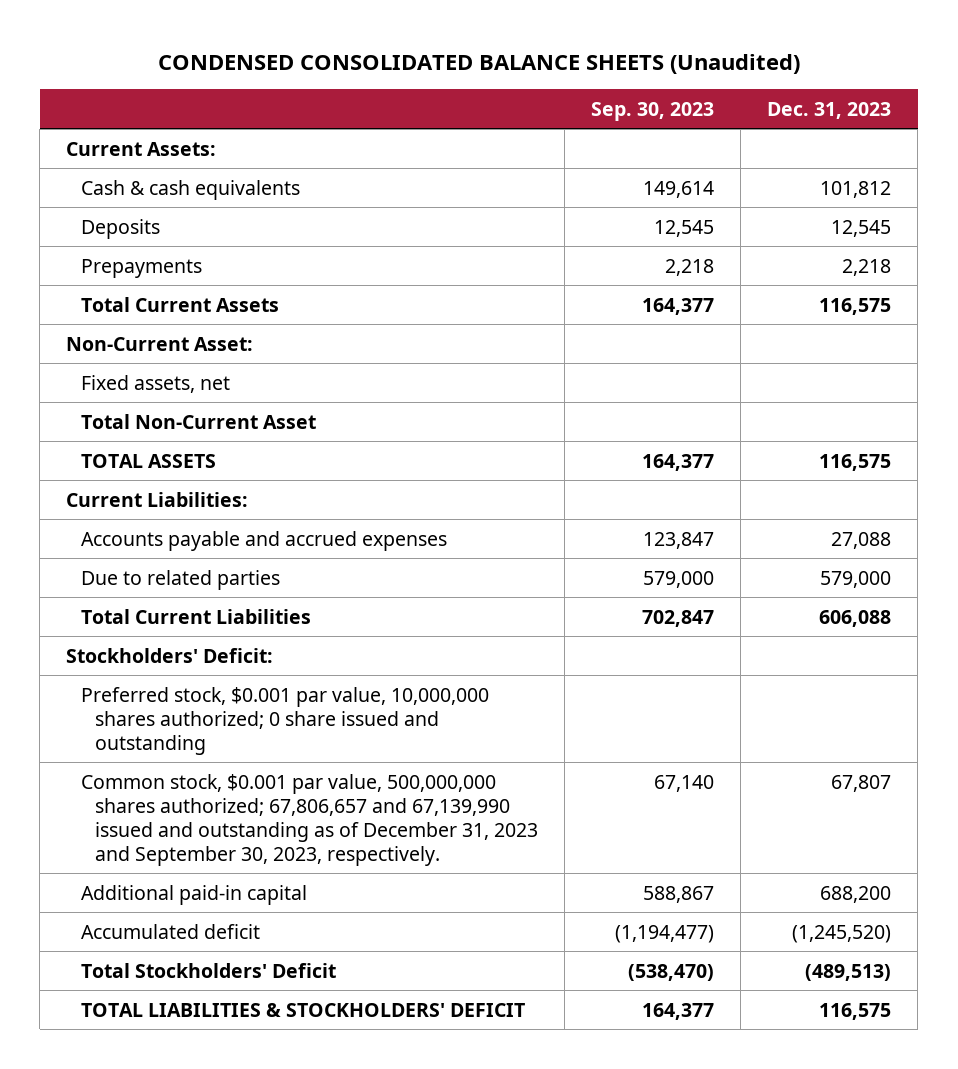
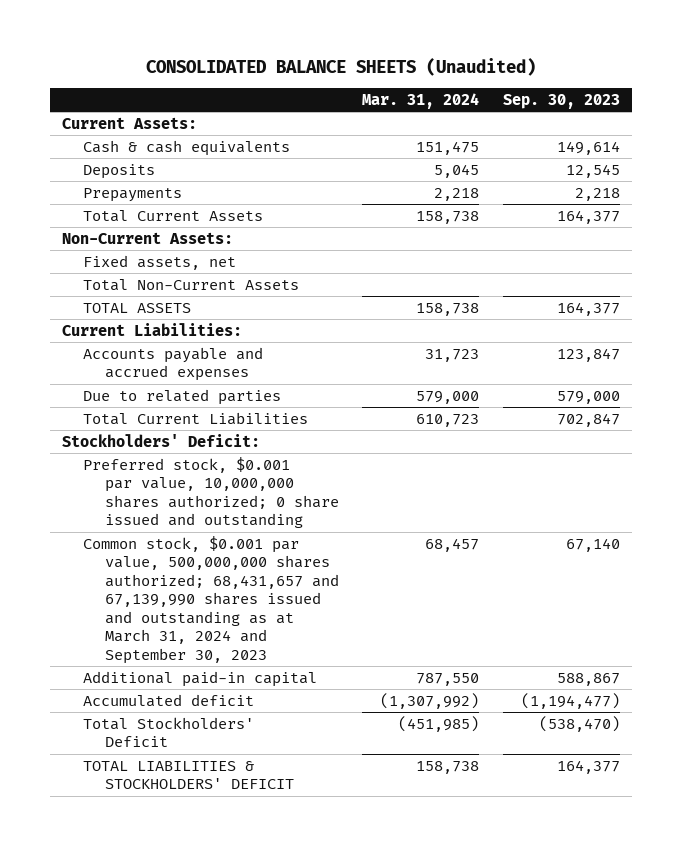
- CONDENSED CONSOLIDATED BALANCE SHEETS (Unaudited)
+ CONSOLIDATED BALANCE SHEETS (Unaudited)
- | Sep. 30, 2023 | Dec. 31, 2023
+ | Mar. 31, 2024 | Sep. 30, 2023
- Non-Current Asset:
+ Non-Current Assets:
- Total Non-Current Asset
+ Total Non-Current Assets
- Common stock, $0.001 par value, 500,000,000 shares authorized; 67,806,657 and 67,139,990 issued and outstanding as of December 31, 2023 and September 30, 2023, respectively. | 67,140 | 67,807
+ Common stock, $0.001 par value, 500,000,000 shares authorized; 68,431,657 and 67,139,990 shares issued and outstanding as at March 31, 2024 and September 30, 2023 | 68,457 | 67,140

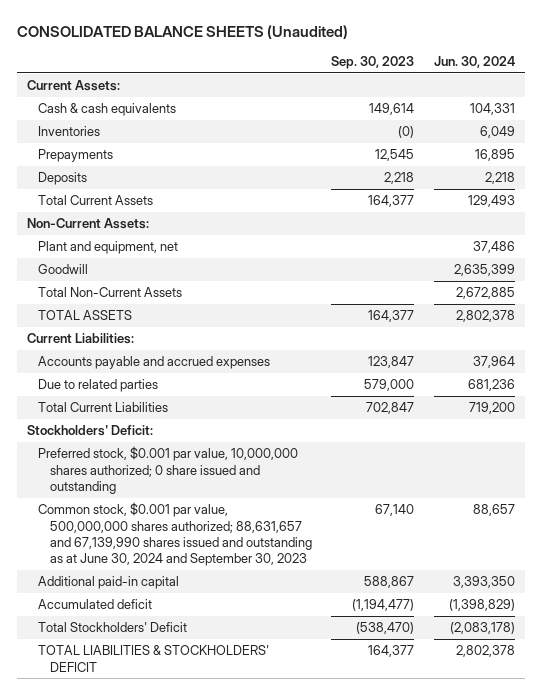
- | Mar. 31, 2024 | Sep. 30, 2023
+ | Sep. 30, 2023 | Jun. 30, 2024
- Deposits | 5,045 | 12,545
- Prepayments | 2,218 | 2,218
+ Inventories | (0) | 6,049
+ Prepayments | 12,545 | 16,895
+ Deposits | 2,218 | 2,218
- Fixed assets, net
+ Plant and equipment, net | | 37,486
+ Goodwill | | 2,635,399
- Common stock, $0.001 par value, 500,000,000 shares authorized; 68,431,657 and 67,139,990 shares issued and outstanding as at March 31, 2024 and September 30, 2023 | 68,457 | 67,140
+ Common stock, $0.001 par value, 500,000,000 shares authorized; 88,631,657 and 67,139,990 shares issued and outstanding as at June 30, 2024 and September 30, 2023 | 67,140 | 88,657

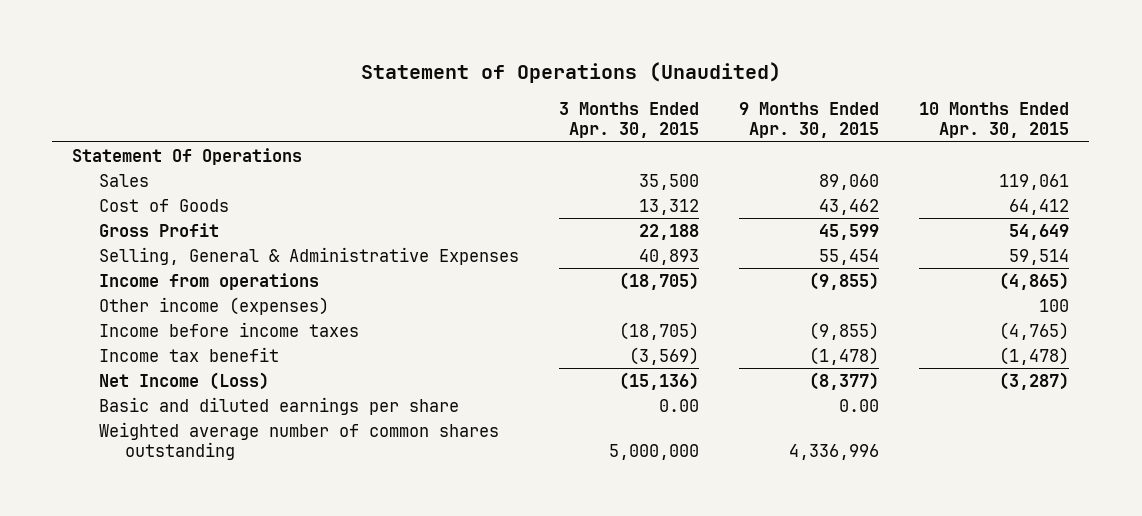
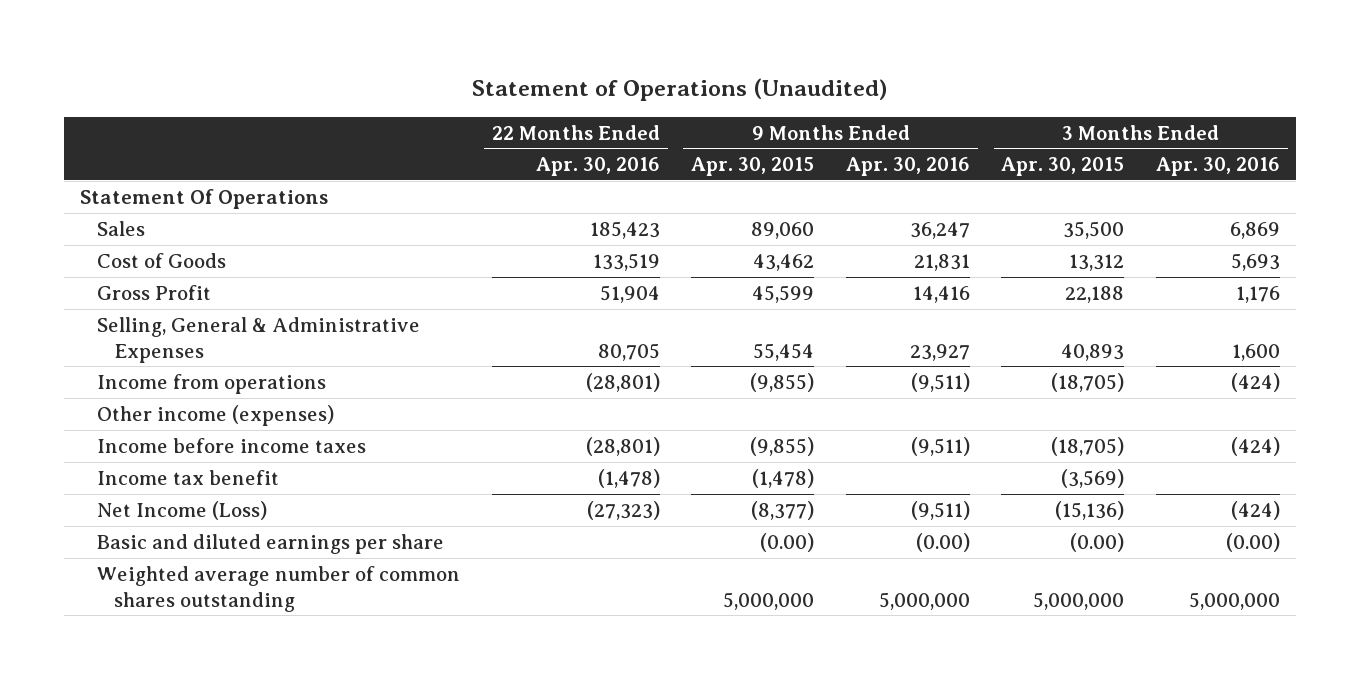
- | 3 Months Ended Apr. 30, 2015 | 9 Months Ended Apr. 30, 2015 | 10 Months Ended Apr. 30, 2015
+ | 22 Months Ended Apr. 30, 2016 | 9 Months Ended Apr. 30, 2015 | 9 Months Ended Apr. 30, 2016 | 3 Months Ended Apr. 30, 2015 | 3 Months Ended Apr. 30, 2016
- Basic and diluted earnings per share | 0.00 | 0.00 |
- Weighted average number of common shares outstanding | 5,000,000 | 4,336,996 |
+ Basic and diluted earnings per share | | (0.00) | (0.00) | (0.00) | (0.00)
+ Weighted average number of common shares outstanding | | 5,000,000 | 5,000,000 | 5,000,000 | 5,000,000

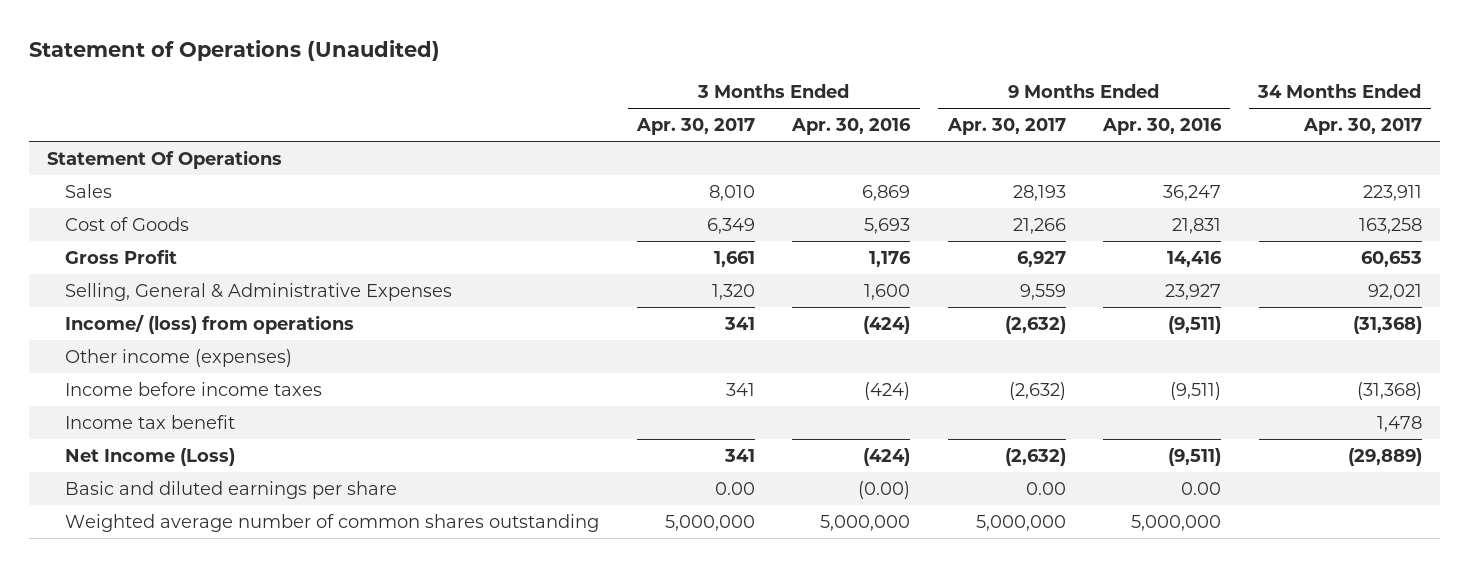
- | 22 Months Ended Apr. 30, 2016 | 9 Months Ended Apr. 30, 2015 | 9 Months Ended Apr. 30, 2016 | 3 Months Ended Apr. 30, 2015 | 3 Months Ended Apr. 30, 2016
+ | 3 Months Ended Apr. 30, 2017 | 3 Months Ended Apr. 30, 2016 | 9 Months Ended Apr. 30, 2017 | 9 Months Ended Apr. 30, 2016 | 34 Months Ended Apr. 30, 2017
- Income from operations | (28,801) | (9,855) | (9,511) | (18,705) | (424)
+ Income/ (loss) from operations | 341 | (424) | (2,632) | (9,511) | (31,368)
- Basic and diluted earnings per share | | (0.00) | (0.00) | (0.00) | (0.00)
+ Basic and diluted earnings per share | 0.00 | (0.00) | 0.00 | 0.00 |

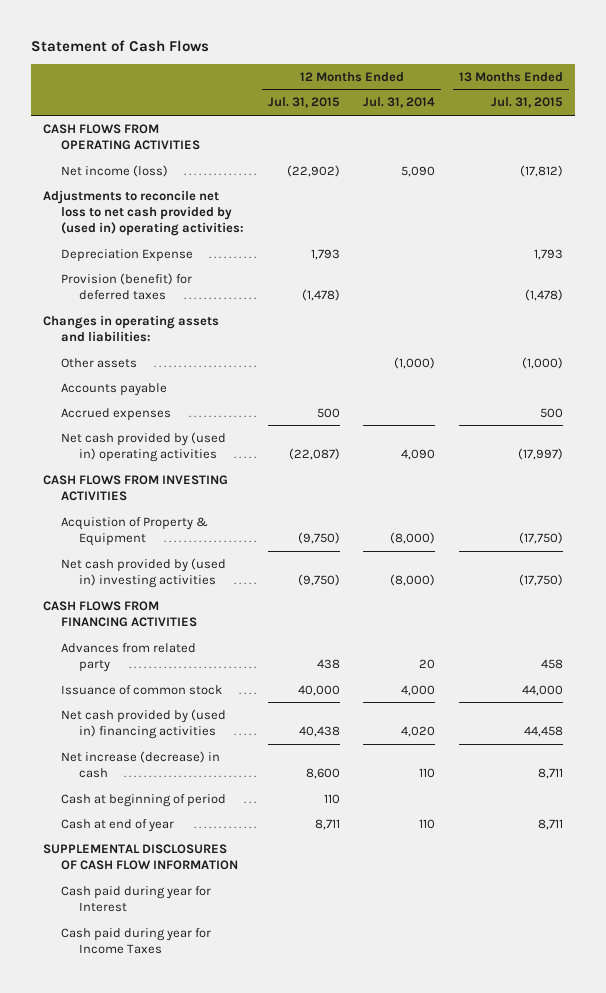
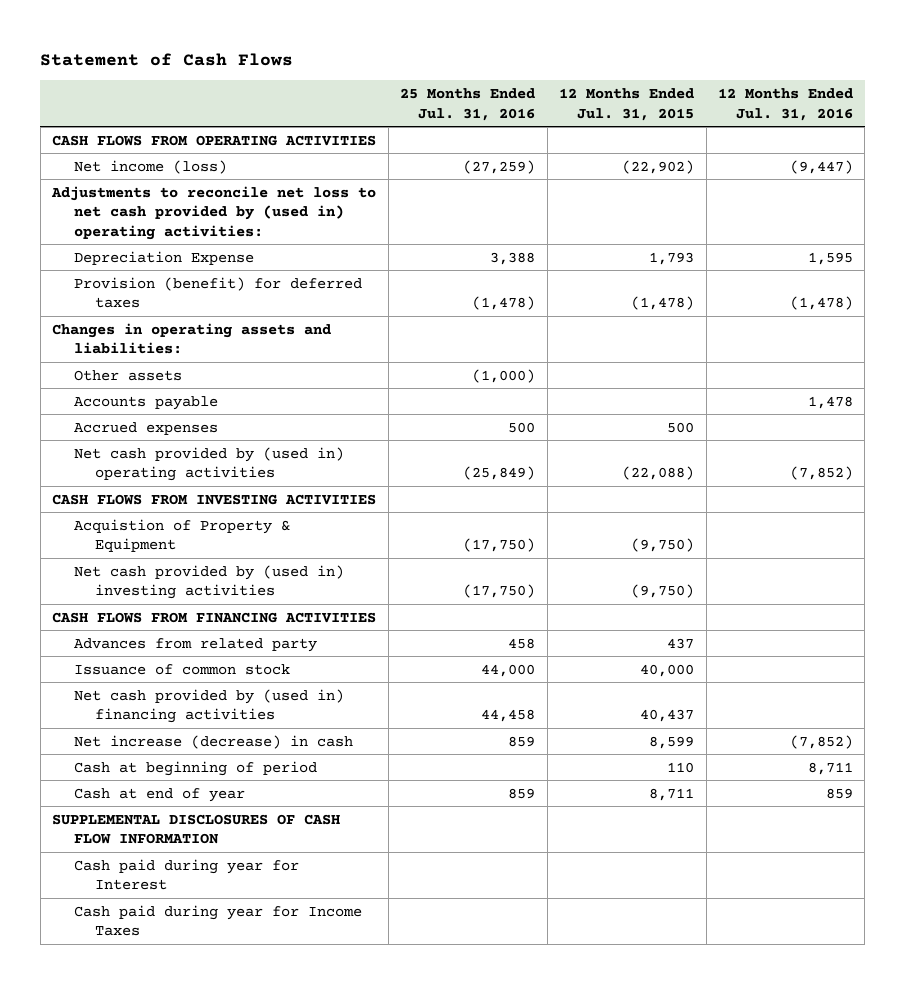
- | 12 Months Ended Jul. 31, 2015 | 12 Months Ended Jul. 31, 2014 | 13 Months Ended Jul. 31, 2015
+ | 25 Months Ended Jul. 31, 2016 | 12 Months Ended Jul. 31, 2015 | 12 Months Ended Jul. 31, 2016
- Net cash provided by (used in) operating activities | (22,087) | 4,090 | (17,997)
+ Net cash provided by (used in) operating activities | (25,849) | (22,088) | (7,852)
- Advances from related party | 438 | 20 | 458
+ Advances from related party | 458 | 437 |
- Net cash provided by (used in) financing activities | 40,438 | 4,020 | 44,458
- Net increase (decrease) in cash | 8,600 | 110 | 8,711
+ Net cash provided by (used in) financing activities | 44,458 | 40,437 |
+ Net increase (decrease) in cash | 859 | 8,599 | (7,852)

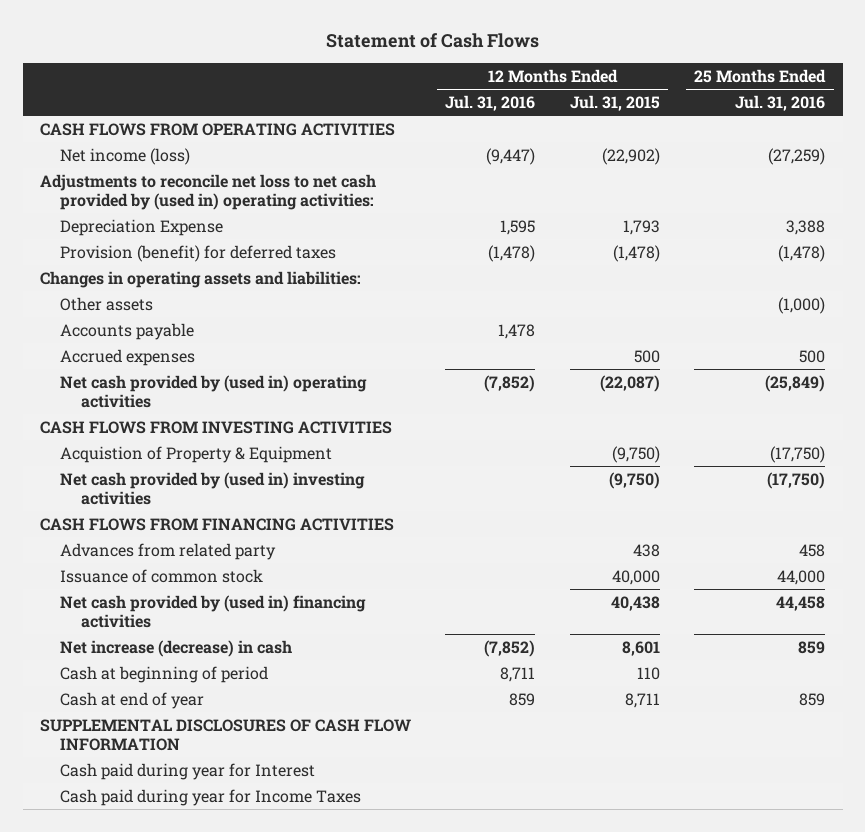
- | 25 Months Ended Jul. 31, 2016 | 12 Months Ended Jul. 31, 2015 | 12 Months Ended Jul. 31, 2016
+ | 12 Months Ended Jul. 31, 2016 | 12 Months Ended Jul. 31, 2015 | 25 Months Ended Jul. 31, 2016
- Net cash provided by (used in) operating activities | (25,849) | (22,088) | (7,852)
+ Net cash provided by (used in) operating activities | (7,852) | (22,087) | (25,849)
- Advances from related party | 458 | 437 |
+ Advances from related party | | 438 | 458
- Net cash provided by (used in) financing activities | 44,458 | 40,437 |
- Net increase (decrease) in cash | 859 | 8,599 | (7,852)
+ Net cash provided by (used in) financing activities | | 40,438 | 44,458
+ Net increase (decrease) in cash | (7,852) | 8,601 | 859

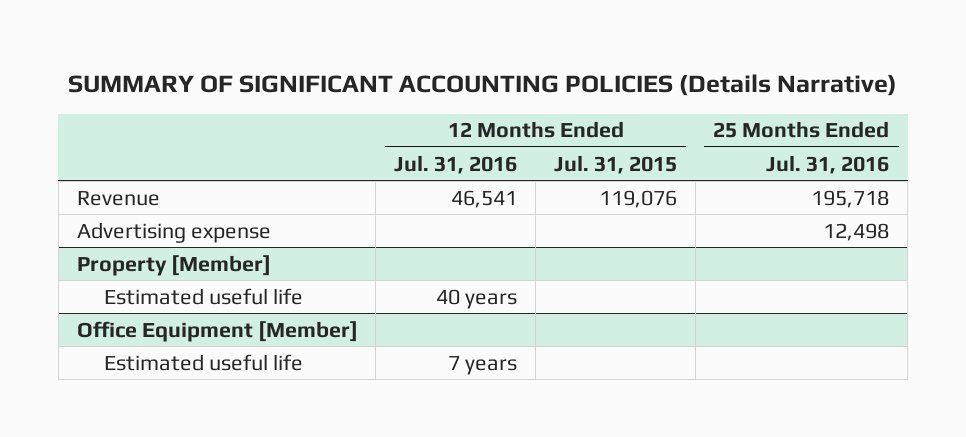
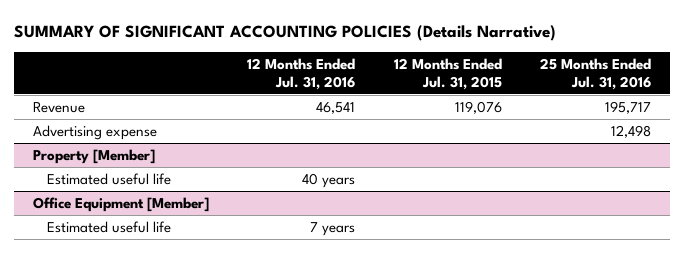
- Revenue | 46,541 | 119,076 | 195,718
+ Revenue | 46,541 | 119,076 | 195,717

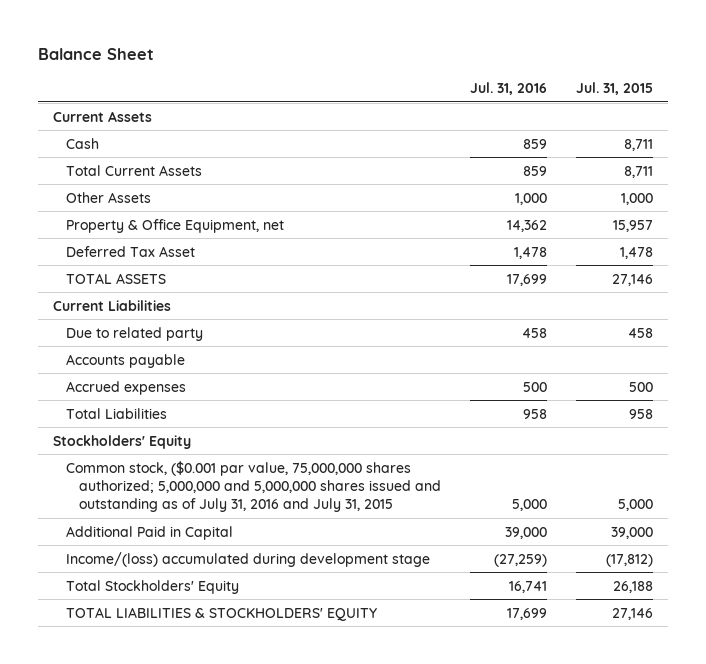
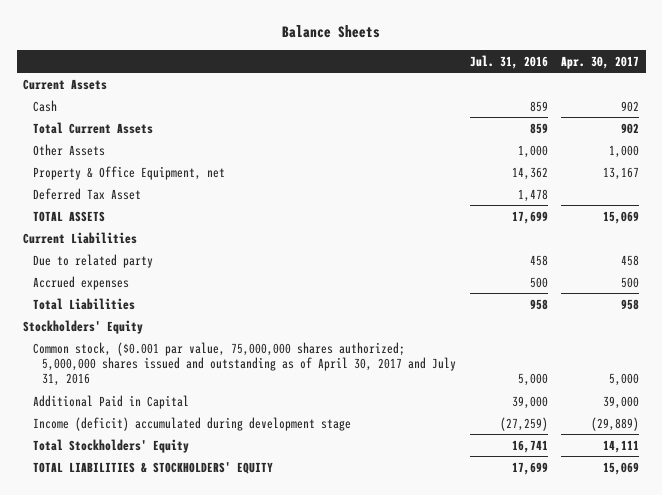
- Balance Sheet
+ Balance Sheets
- | Jul. 31, 2016 | Jul. 31, 2015
+ | Jul. 31, 2016 | Apr. 30, 2017
- Accounts payable
- Common stock, ($0.001 par value, 75,000,000 shares authorized; 5,000,000 and 5,000,000 shares issued and outstanding as of July 31, 2016 and July 31, 2015 | 5,000 | 5,000
+ Common stock, ($0.001 par value, 75,000,000 shares authorized; 5,000,000 shares issued and outstanding as of April 30, 2017 and July 31, 2016 | 5,000 | 5,000
- Income/(loss) accumulated during development stage | (27,259) | (17,812)
+ Income (deficit) accumulated during development stage | (27,259) | (29,889)

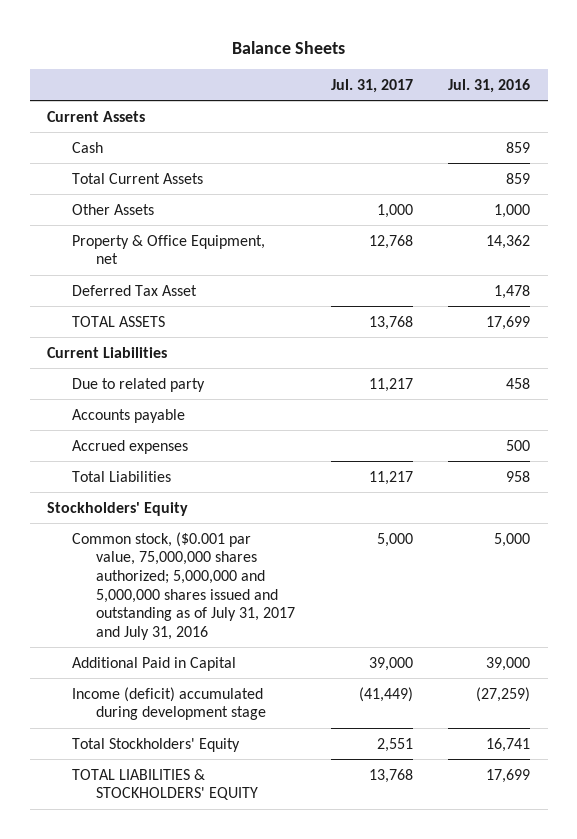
- | Jul. 31, 2016 | Apr. 30, 2017
+ | Jul. 31, 2017 | Jul. 31, 2016
+ Accounts payable
- Common stock, ($0.001 par value, 75,000,000 shares authorized; 5,000,000 shares issued and outstanding as of April 30, 2017 and July 31, 2016 | 5,000 | 5,000
+ Common stock, ($0.001 par value, 75,000,000 shares authorized; 5,000,000 and 5,000,000 shares issued and outstanding as of July 31, 2017 and July 31, 2016 | 5,000 | 5,000

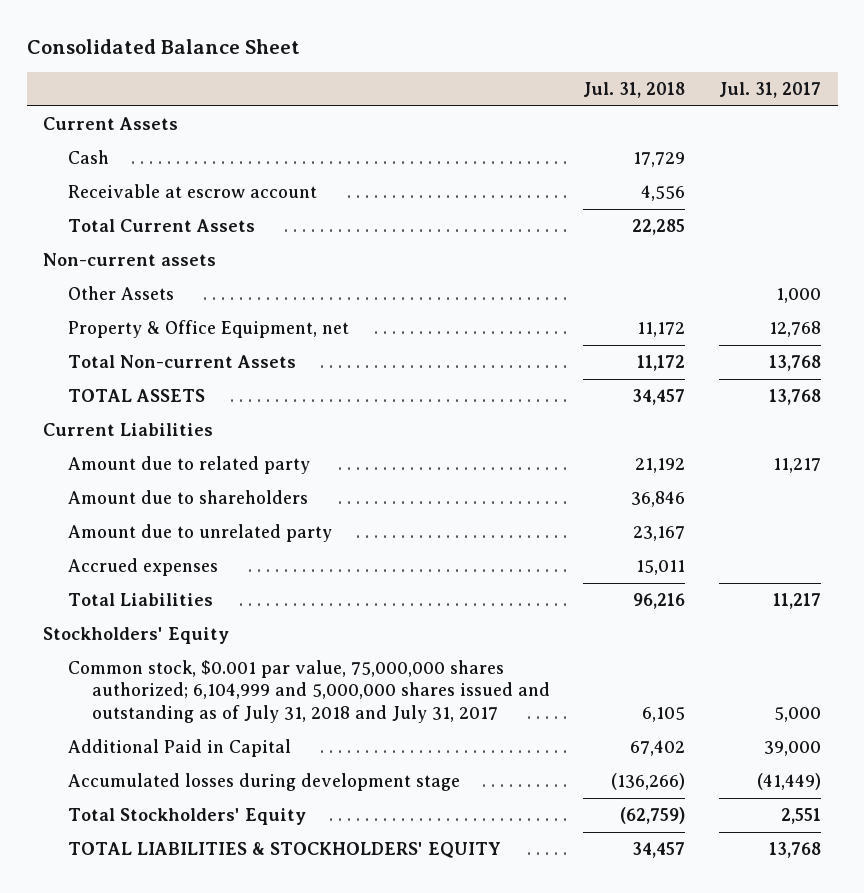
- Balance Sheets
+ Consolidated Balance Sheet
- | Jul. 31, 2017 | Jul. 31, 2016
+ | Jul. 31, 2018 | Jul. 31, 2017
+ Receivable at escrow account | 4,556 |
+ Non-current assets
- Deferred Tax Asset | | 1,478
+ Total Non-current Assets | 11,172 | 13,768
- Due to related party | 11,217 | 458
- Accounts payable
+ Amount due to related party | 21,192 | 11,217
+ Amount due to shareholders | 36,846 |
+ Amount due to unrelated party | 23,167 |
- Common stock, ($0.001 par value, 75,000,000 shares authorized; 5,000,000 and 5,000,000 shares issued and outstanding as of July 31, 2017 and July 31, 2016 | 5,000 | 5,000
+ Common stock, $0.001 par value, 75,000,000 shares authorized; 6,104,999 and 5,000,000 shares issued and outstanding as of July 31, 2018 and July 31, 2017 | 6,105 | 5,000
- Income (deficit) accumulated during development stage | (41,449) | (27,259)
+ Accumulated losses during development stage | (136,266) | (41,449)

